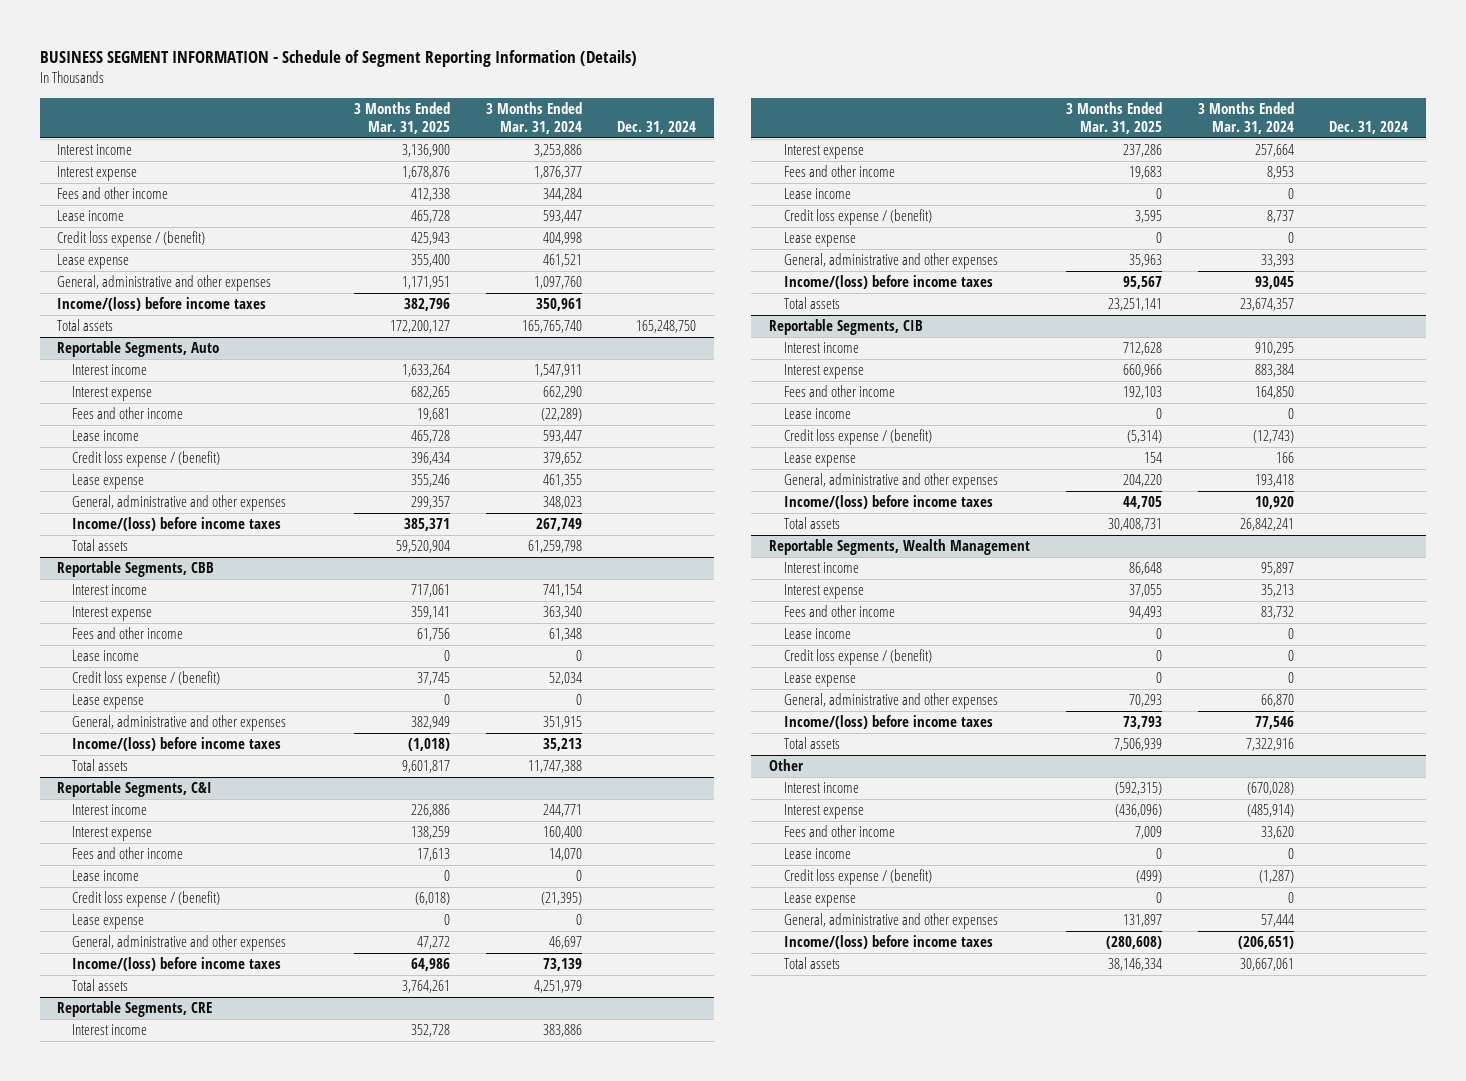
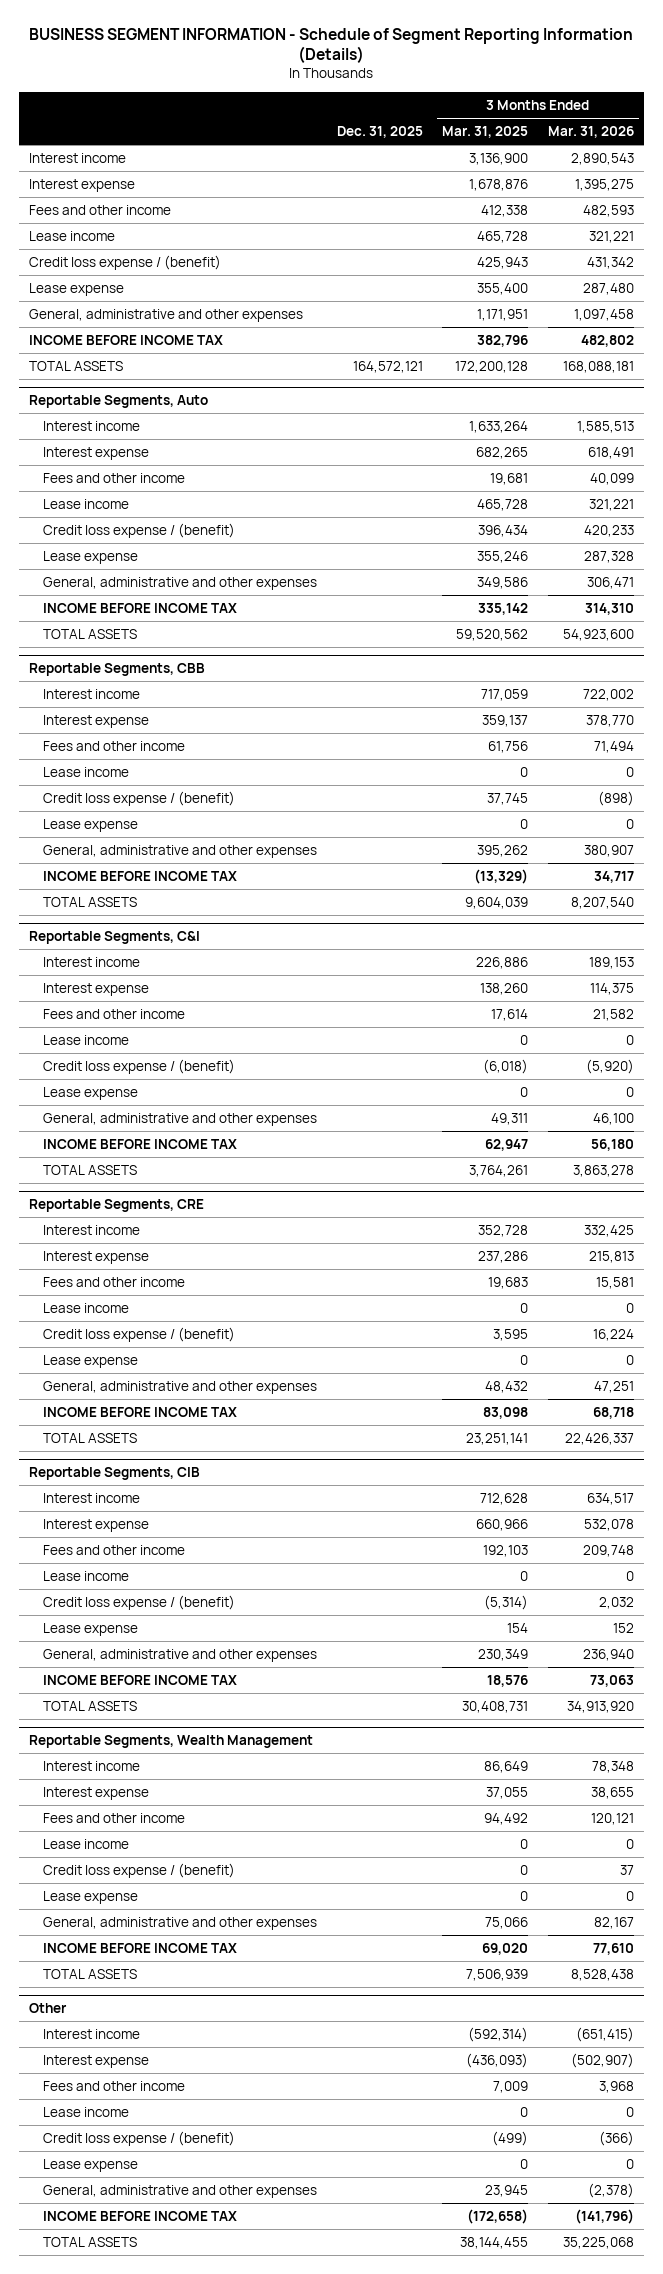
- | 3 Months Ended Mar. 31, 2025 | 3 Months Ended Mar. 31, 2024 | Dec. 31, 2024
+ | Dec. 31, 2025 | 3 Months Ended Mar. 31, 2025 | 3 Months Ended Mar. 31, 2026
- Income/(loss) before income taxes | 382,796 | 350,961 |
- Total assets | 172,200,127 | 165,765,740 | 165,248,750
+ INCOME BEFORE INCOME TAX | | 382,796 | 482,802
+ TOTAL ASSETS | 164,572,121 | 172,200,128 | 168,088,181
@ Reportable Segments, Auto
- General, administrative and other expenses | 299,357 | 348,023 |
- Income/(loss) before income taxes | 385,371 | 267,749 |
- Total assets | 59,520,904 | 61,259,798 |
+ General, administrative and other expenses | | 349,586 | 306,471
+ INCOME BEFORE INCOME TAX | | 335,142 | 314,310
+ TOTAL ASSETS | | 59,520,562 | 54,923,600
@ Reportable Segments, CBB
- Interest income | 717,061 | 741,154 |
- Interest expense | 359,141 | 363,340 |
+ Interest income | | 717,059 | 722,002
+ Interest expense | | 359,137 | 378,770
- General, administrative and other expenses | 382,949 | 351,915 |
- Income/(loss) before income taxes | (1,018) | 35,213 |
- Total assets | 9,601,817 | 11,747,388 |
+ General, administrative and other expenses | | 395,262 | 380,907
+ INCOME BEFORE INCOME TAX | | (13,329) | 34,717
+ TOTAL ASSETS | | 9,604,039 | 8,207,540
@ Reportable Segments, C&I
- Interest expense | 138,259 | 160,400 |
- Fees and other income | 17,613 | 14,070 |
+ Interest expense | | 138,260 | 114,375
+ Fees and other income | | 17,614 | 21,582
- General, administrative and other expenses | 47,272 | 46,697 |
- Income/(loss) before income taxes | 64,986 | 73,139 |
- Total assets | 3,764,261 | 4,251,979 |
+ General, administrative and other expenses | | 49,311 | 46,100
+ INCOME BEFORE INCOME TAX | | 62,947 | 56,180
+ TOTAL ASSETS | | 3,764,261 | 3,863,278
@ Reportable Segments, CRE
- General, administrative and other expenses | 35,963 | 33,393 |
- Income/(loss) before income taxes | 95,567 | 93,045 |
- Total assets | 23,251,141 | 23,674,357 |
+ General, administrative and other expenses | | 48,432 | 47,251
+ INCOME BEFORE INCOME TAX | | 83,098 | 68,718
+ TOTAL ASSETS | | 23,251,141 | 22,426,337
@ Reportable Segments, CIB
- General, administrative and other expenses | 204,220 | 193,418 |
- Income/(loss) before income taxes | 44,705 | 10,920 |
- Total assets | 30,408,731 | 26,842,241 |
+ General, administrative and other expenses | | 230,349 | 236,940
+ INCOME BEFORE INCOME TAX | | 18,576 | 73,063
+ TOTAL ASSETS | | 30,408,731 | 34,913,920
@ Reportable Segments, Wealth Management
- Interest income | 86,648 | 95,897 |
+ Interest income | | 86,649 | 78,348
- Fees and other income | 94,493 | 83,732 |
+ Fees and other income | | 94,492 | 120,121
- General, administrative and other expenses | 70,293 | 66,870 |
- Income/(loss) before income taxes | 73,793 | 77,546 |
- Total assets | 7,506,939 | 7,322,916 |
+ General, administrative and other expenses | | 75,066 | 82,167
+ INCOME BEFORE INCOME TAX | | 69,020 | 77,610
+ TOTAL ASSETS | | 7,506,939 | 8,528,438
@ Other
- Interest income | (592,315) | (670,028) |
- Interest expense | (436,096) | (485,914) |
+ Interest income | | (592,314) | (651,415)
+ Interest expense | | (436,093) | (502,907)
- General, administrative and other expenses | 131,897 | 57,444 |
- Income/(loss) before income taxes | (280,608) | (206,651) |
- Total assets | 38,146,334 | 30,667,061 |
+ General, administrative and other expenses | | 23,945 | (2,378)
+ INCOME BEFORE INCOME TAX | | (172,658) | (141,796)
+ TOTAL ASSETS | | 38,144,455 | 35,225,068

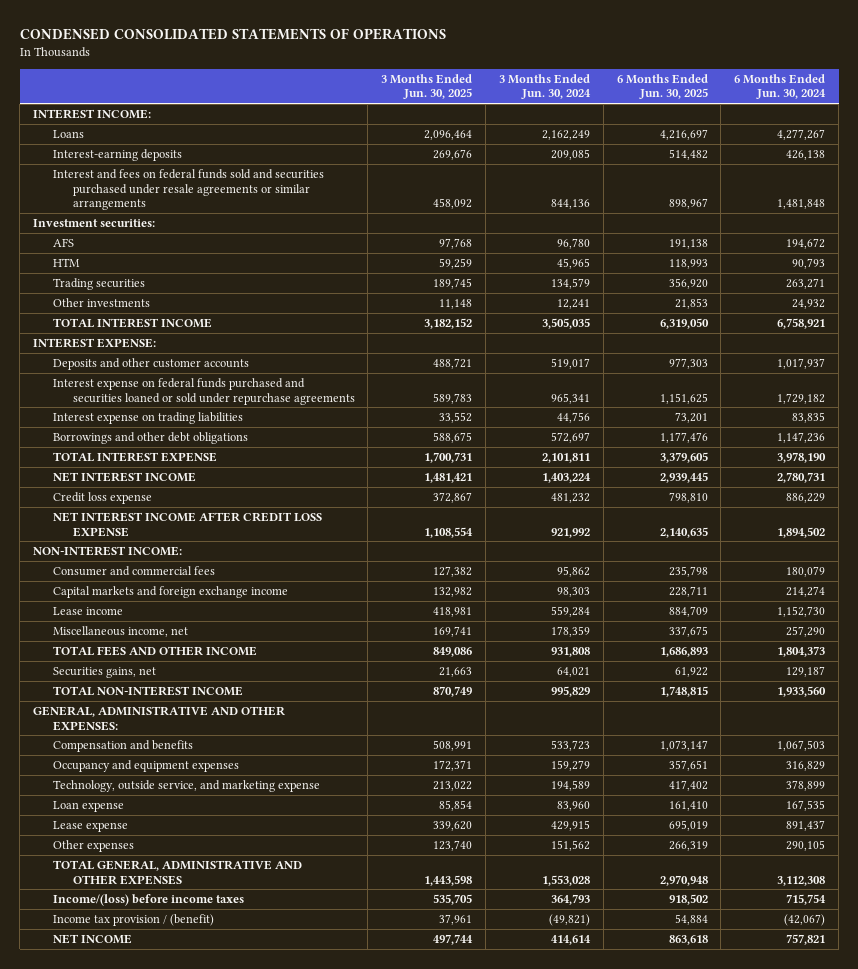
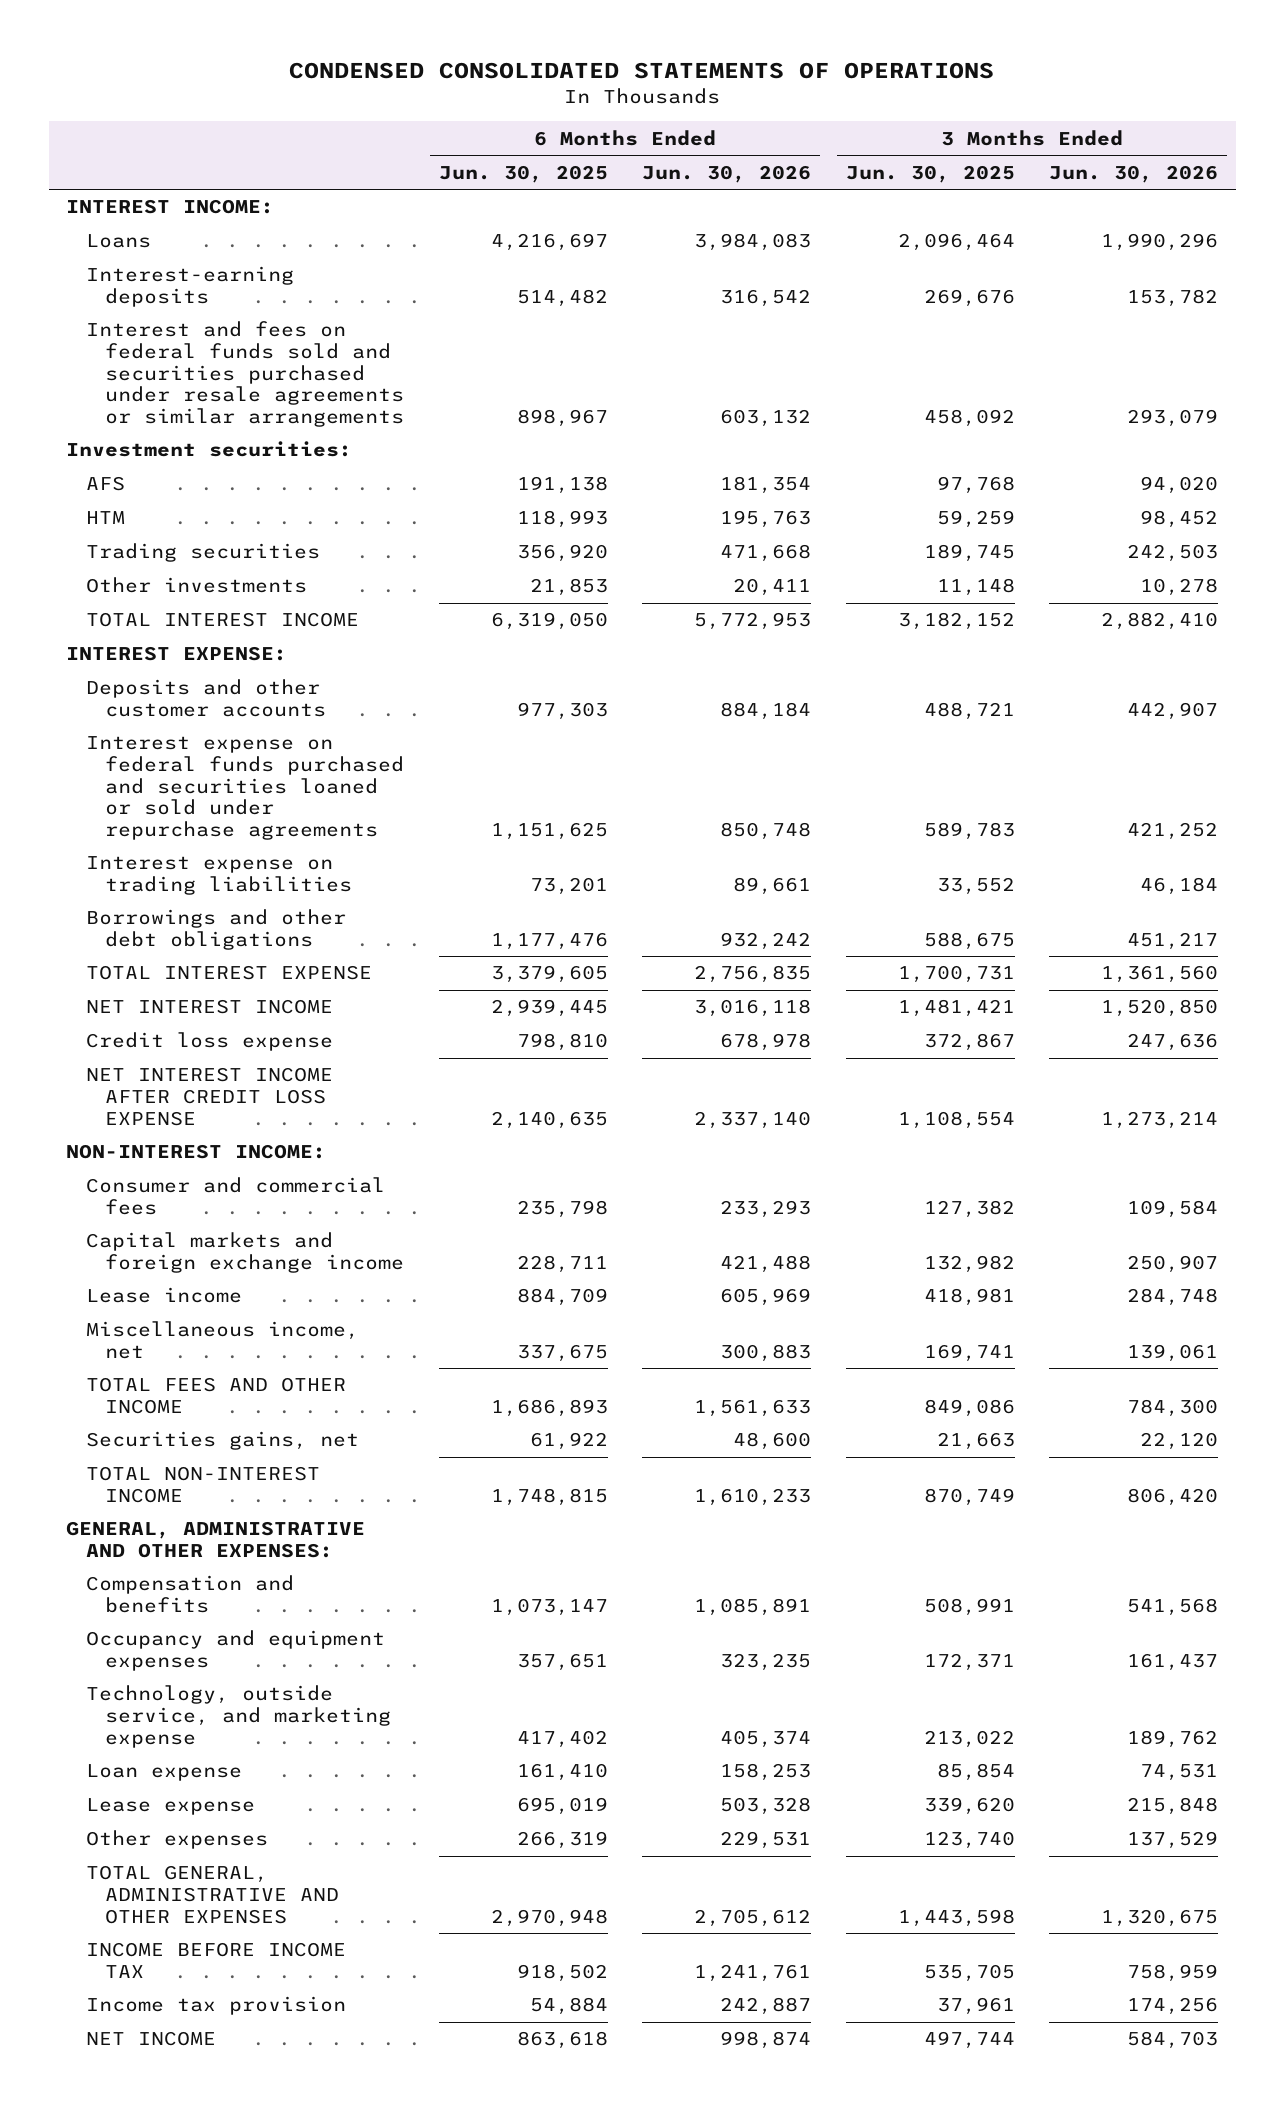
- | 3 Months Ended Jun. 30, 2025 | 3 Months Ended Jun. 30, 2024 | 6 Months Ended Jun. 30, 2025 | 6 Months Ended Jun. 30, 2024
+ | 6 Months Ended Jun. 30, 2025 | 6 Months Ended Jun. 30, 2026 | 3 Months Ended Jun. 30, 2025 | 3 Months Ended Jun. 30, 2026
- Income/(loss) before income taxes | 535,705 | 364,793 | 918,502 | 715,754
- Income tax provision / (benefit) | 37,961 | (49,821) | 54,884 | (42,067)
+ INCOME BEFORE INCOME TAX | 918,502 | 1,241,761 | 535,705 | 758,959
+ Income tax provision | 54,884 | 242,887 | 37,961 | 174,256

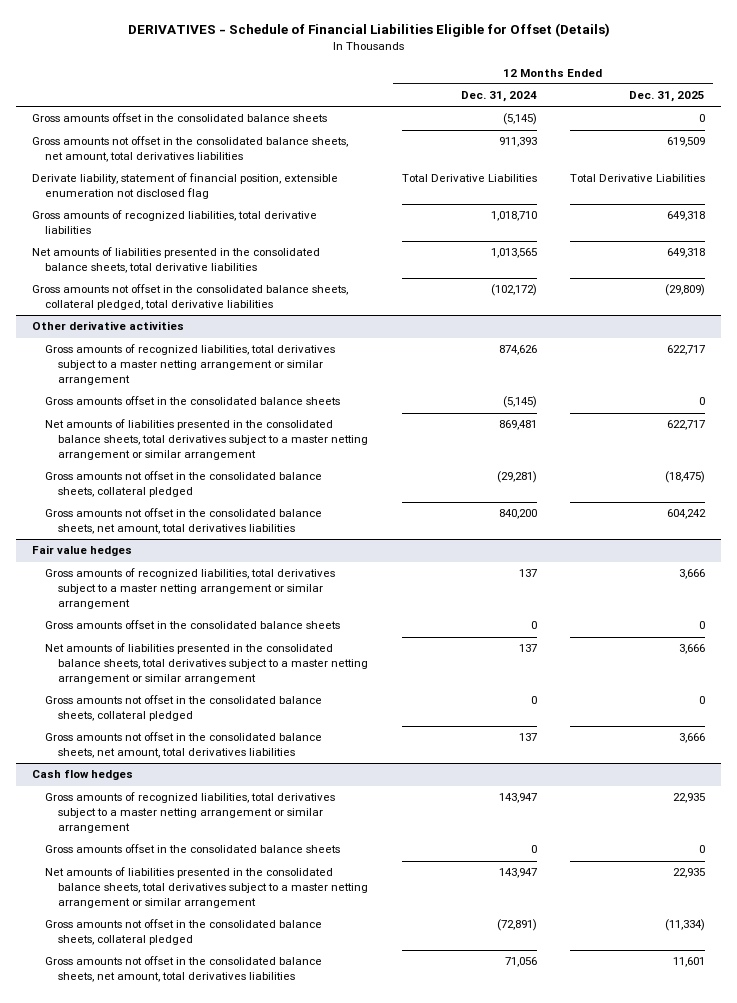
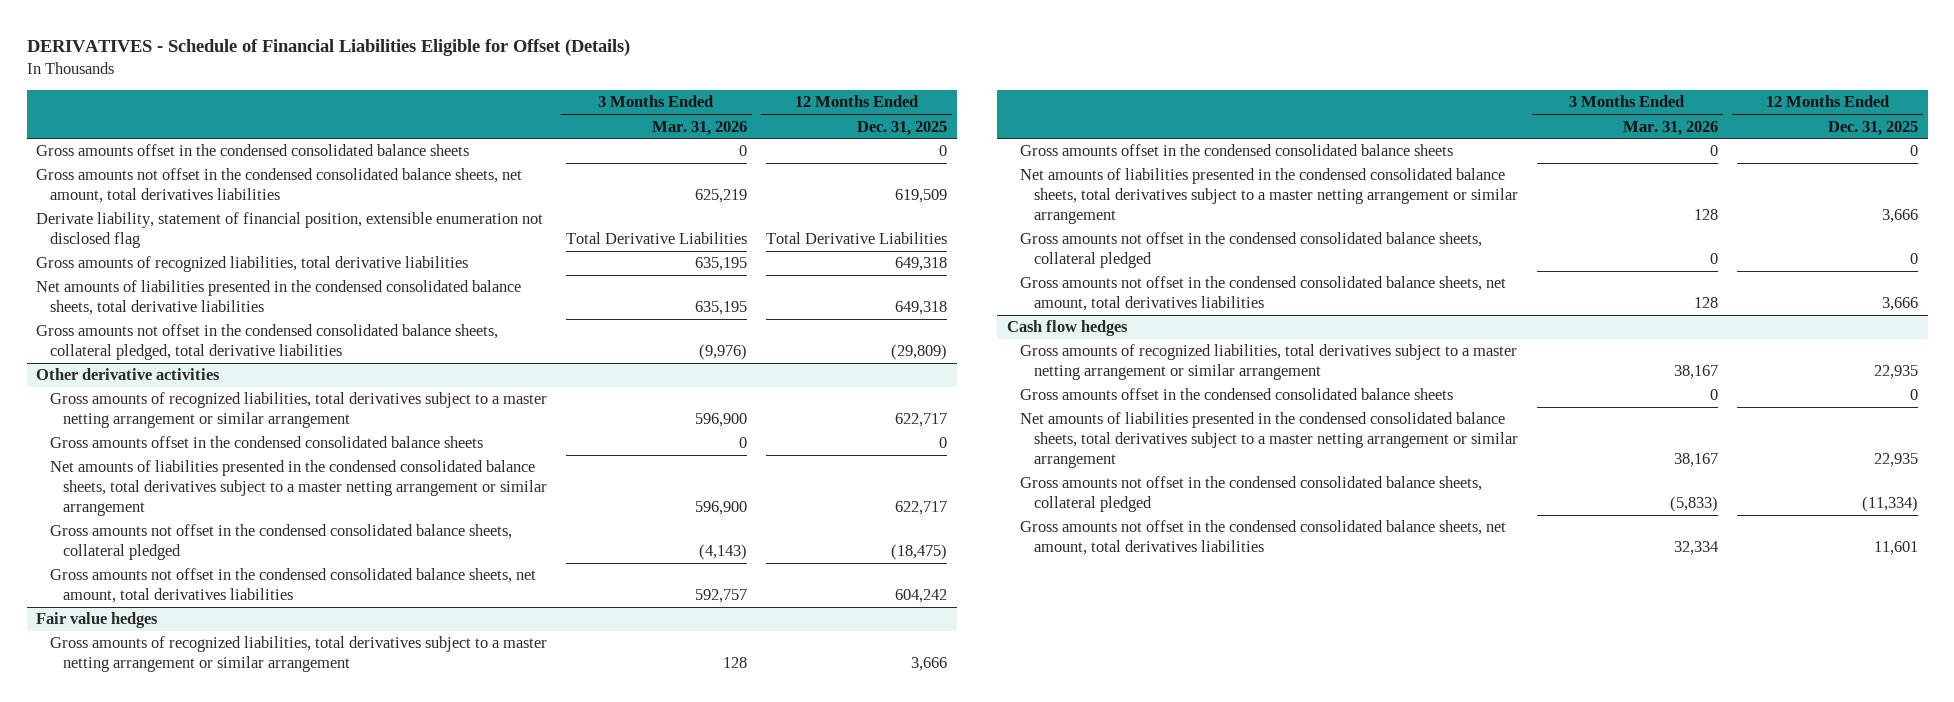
- | 12 Months Ended Dec. 31, 2024 | 12 Months Ended Dec. 31, 2025
+ | 3 Months Ended Mar. 31, 2026 | 12 Months Ended Dec. 31, 2025
- Gross amounts offset in the consolidated balance sheets | (5,145) | 0
- Gross amounts not offset in the consolidated balance sheets, net amount, total derivatives liabilities | 911,393 | 619,509
+ Gross amounts offset in the condensed consolidated balance sheets | 0 | 0
+ Gross amounts not offset in the condensed consolidated balance sheets, net amount, total derivatives liabilities | 625,219 | 619,509
- Net amounts of liabilities presented in the consolidated balance sheets, total derivative liabilities | 1,013,565 | 649,318
- Gross amounts not offset in the consolidated balance sheets, collateral pledged, total derivative liabilities | (102,172) | (29,809)
+ Net amounts of liabilities presented in the condensed consolidated balance sheets, total derivative liabilities | 635,195 | 649,318
+ Gross amounts not offset in the condensed consolidated balance sheets, collateral pledged, total derivative liabilities | (9,976) | (29,809)
@ Other derivative activities
- Gross amounts offset in the consolidated balance sheets | (5,145) | 0
- Net amounts of liabilities presented in the consolidated balance sheets, total derivatives subject to a master netting arrangement or similar arrangement | 869,481 | 622,717
- Gross amounts not offset in the consolidated balance sheets, collateral pledged | (29,281) | (18,475)
- Gross amounts not offset in the consolidated balance sheets, net amount, total derivatives liabilities | 840,200 | 604,242
+ Gross amounts offset in the condensed consolidated balance sheets | 0 | 0
+ Net amounts of liabilities presented in the condensed consolidated balance sheets, total derivatives subject to a master netting arrangement or similar arrangement | 596,900 | 622,717
+ Gross amounts not offset in the condensed consolidated balance sheets, collateral pledged | (4,143) | (18,475)
+ Gross amounts not offset in the condensed consolidated balance sheets, net amount, total derivatives liabilities | 592,757 | 604,242
@ Fair value hedges
- Gross amounts offset in the consolidated balance sheets | 0 | 0
- Net amounts of liabilities presented in the consolidated balance sheets, total derivatives subject to a master netting arrangement or similar arrangement | 137 | 3,666
- Gross amounts not offset in the consolidated balance sheets, collateral pledged | 0 | 0
- Gross amounts not offset in the consolidated balance sheets, net amount, total derivatives liabilities | 137 | 3,666
+ Gross amounts offset in the condensed consolidated balance sheets | 0 | 0
+ Net amounts of liabilities presented in the condensed consolidated balance sheets, total derivatives subject to a master netting arrangement or similar arrangement | 128 | 3,666
+ Gross amounts not offset in the condensed consolidated balance sheets, collateral pledged | 0 | 0
+ Gross amounts not offset in the condensed consolidated balance sheets, net amount, total derivatives liabilities | 128 | 3,666
@ Cash flow hedges
- Gross amounts offset in the consolidated balance sheets | 0 | 0
- Net amounts of liabilities presented in the consolidated balance sheets, total derivatives subject to a master netting arrangement or similar arrangement | 143,947 | 22,935
- Gross amounts not offset in the consolidated balance sheets, collateral pledged | (72,891) | (11,334)
- Gross amounts not offset in the consolidated balance sheets, net amount, total derivatives liabilities | 71,056 | 11,601
+ Gross amounts offset in the condensed consolidated balance sheets | 0 | 0
+ Net amounts of liabilities presented in the condensed consolidated balance sheets, total derivatives subject to a master netting arrangement or similar arrangement | 38,167 | 22,935
+ Gross amounts not offset in the condensed consolidated balance sheets, collateral pledged | (5,833) | (11,334)
+ Gross amounts not offset in the condensed consolidated balance sheets, net amount, total derivatives liabilities | 32,334 | 11,601

